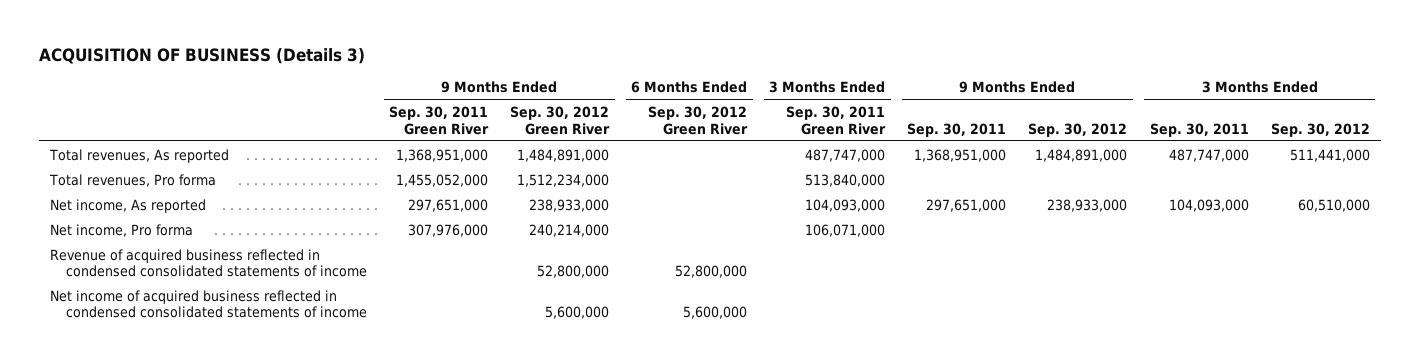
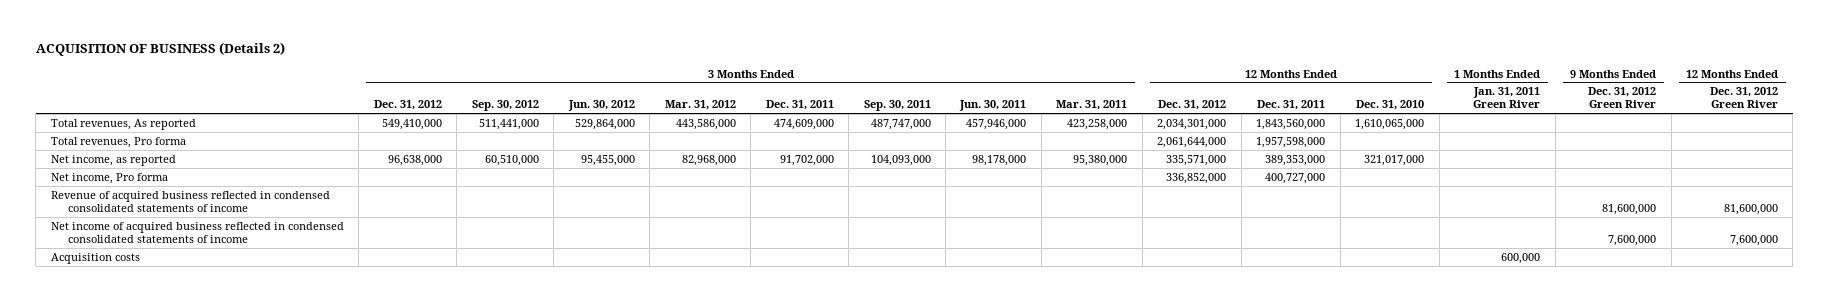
- ACQUISITION OF BUSINESS (Details 3)
+ ACQUISITION OF BUSINESS (Details 2)
- | 9 Months Ended Sep. 30, 2011 Green River | 9 Months Ended Sep. 30, 2012 Green River | 6 Months Ended Sep. 30, 2012 Green River | 3 Months Ended Sep. 30, 2011 Green River | 9 Months Ended Sep. 30, 2011 | 9 Months Ended Sep. 30, 2012 | 3 Months Ended Sep. 30, 2011 | 3 Months Ended Sep. 30, 2012
+ | 3 Months Ended Dec. 31, 2012 | 3 Months Ended Sep. 30, 2012 | 3 Months Ended Jun. 30, 2012 | 3 Months Ended Mar. 31, 2012 | 3 Months Ended Dec. 31, 2011 | 3 Months Ended Sep. 30, 2011 | 3 Months Ended Jun. 30, 2011 | 3 Months Ended Mar. 31, 2011 | 12 Months Ended Dec. 31, 2012 | 12 Months Ended Dec. 31, 2011 | 12 Months Ended Dec. 31, 2010 | 1 Months Ended Jan. 31, 2011 Green River | 9 Months Ended Dec. 31, 2012 Green River | 12 Months Ended Dec. 31, 2012 Green River
- Net income, As reported | 297,651,000 | 238,933,000 | | 104,093,000 | 297,651,000 | 238,933,000 | 104,093,000 | 60,510,000
+ Net income, as reported | 96,638,000 | 60,510,000 | 95,455,000 | 82,968,000 | 91,702,000 | 104,093,000 | 98,178,000 | 95,380,000 | 335,571,000 | 389,353,000 | 321,017,000 | | |
+ Acquisition costs | | | | | | | | | | | | 600,000 | |

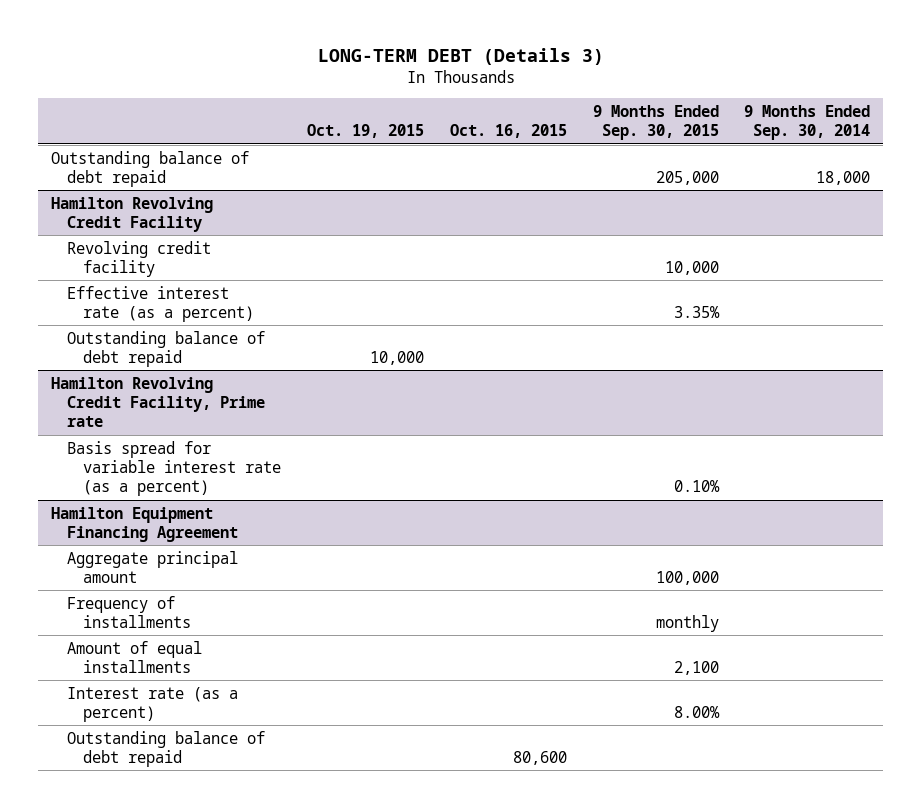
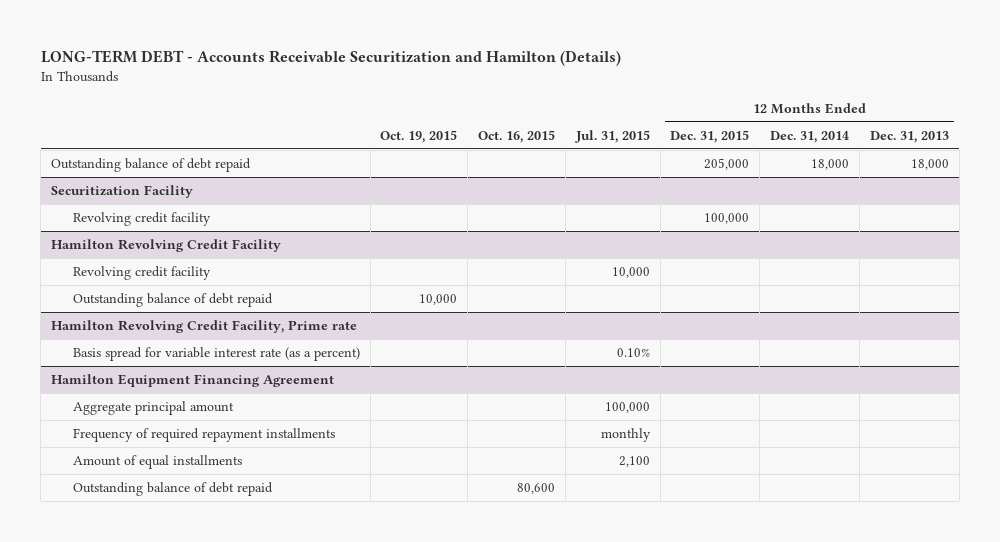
- LONG-TERM DEBT (Details 3)
+ LONG-TERM DEBT - Accounts Receivable Securitization and Hamilton (Details)
- | Oct. 19, 2015 | Oct. 16, 2015 | 9 Months Ended Sep. 30, 2015 | 9 Months Ended Sep. 30, 2014
+ | Oct. 19, 2015 | Oct. 16, 2015 | Jul. 31, 2015 | 12 Months Ended Dec. 31, 2015 | 12 Months Ended Dec. 31, 2014 | 12 Months Ended Dec. 31, 2013
+ Securitization Facility
+ Revolving credit facility | | | | 100,000 | |
@ Hamilton Revolving Credit Facility
- Effective interest rate (as a percent) | | | 3.35% |
@ Hamilton Equipment Financing Agreement
- Frequency of installments | | | monthly |
+ Frequency of required repayment installments | | | monthly | | |
- Interest rate (as a percent) | | | 8.00% |

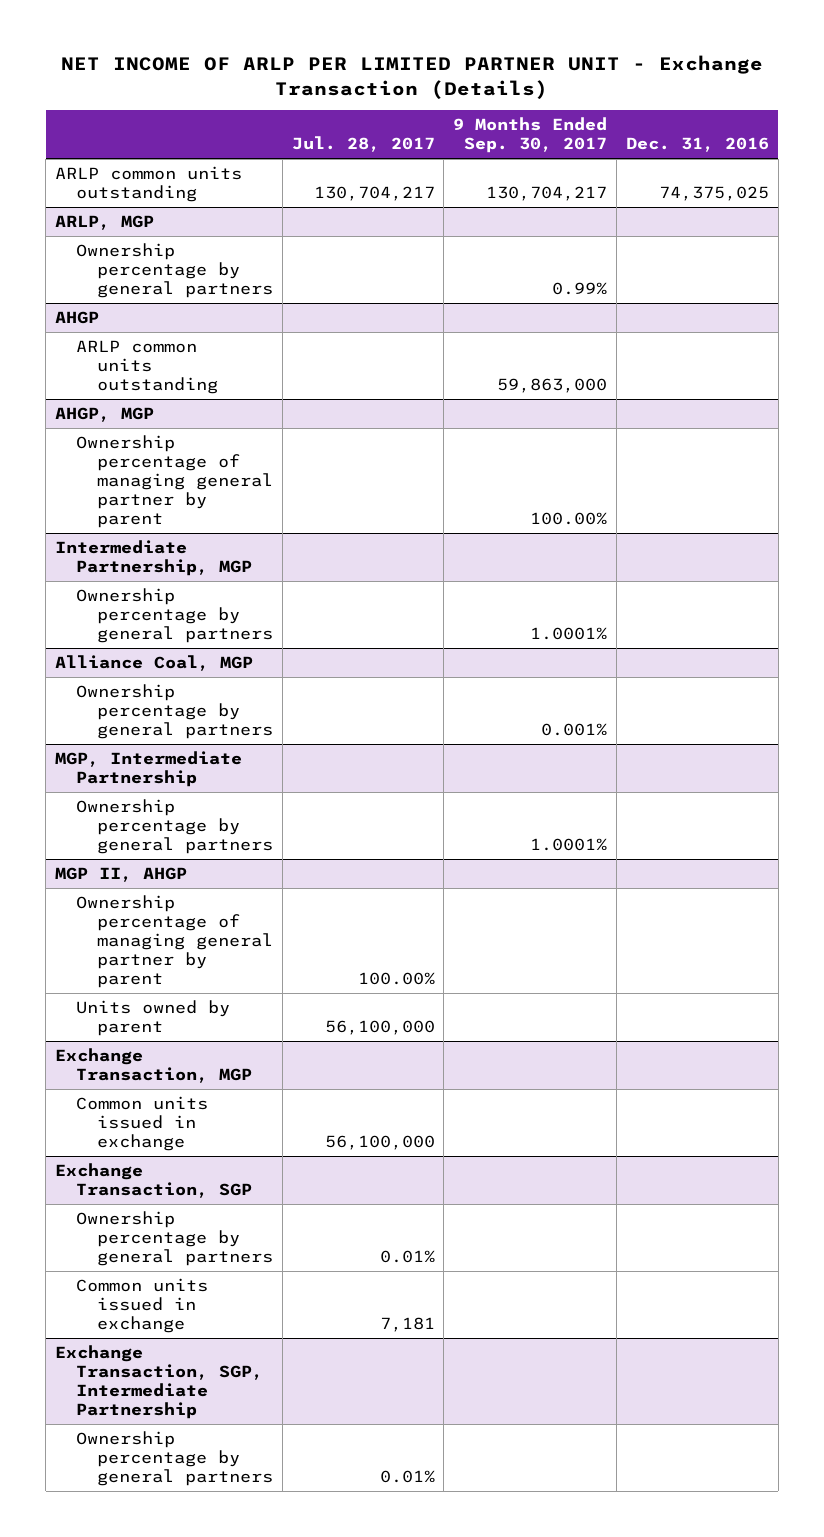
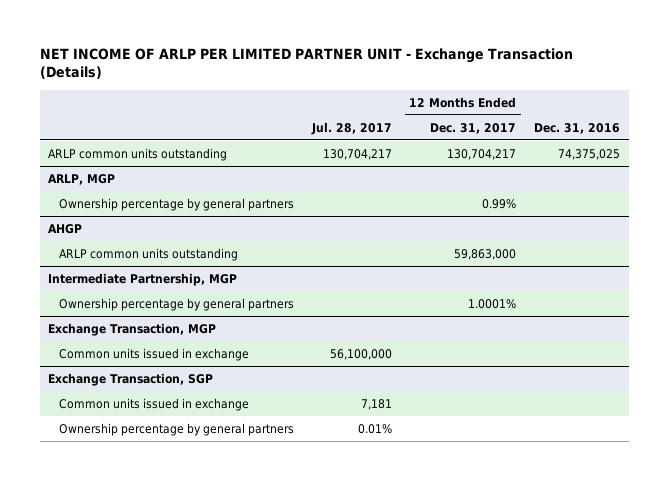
- | Jul. 28, 2017 | 9 Months Ended Sep. 30, 2017 | Dec. 31, 2016
+ | Jul. 28, 2017 | 12 Months Ended Dec. 31, 2017 | Dec. 31, 2016
- AHGP, MGP
- Ownership percentage of managing general partner by parent | | 100.00% |
- Alliance Coal, MGP
- Ownership percentage by general partners | | 0.001% |
- MGP, Intermediate Partnership
- Ownership percentage by general partners | | 1.0001% |
- MGP II, AHGP
- Ownership percentage of managing general partner by parent | 100.00% | |
- Units owned by parent | 56,100,000 | |
- Exchange Transaction, SGP, Intermediate Partnership
- Ownership percentage by general partners | 0.01% | |
@ Exchange Transaction, SGP
moved down: Ownership percentage by general partners | 0.01% | |

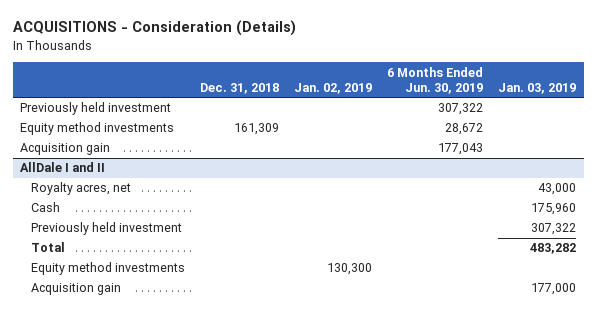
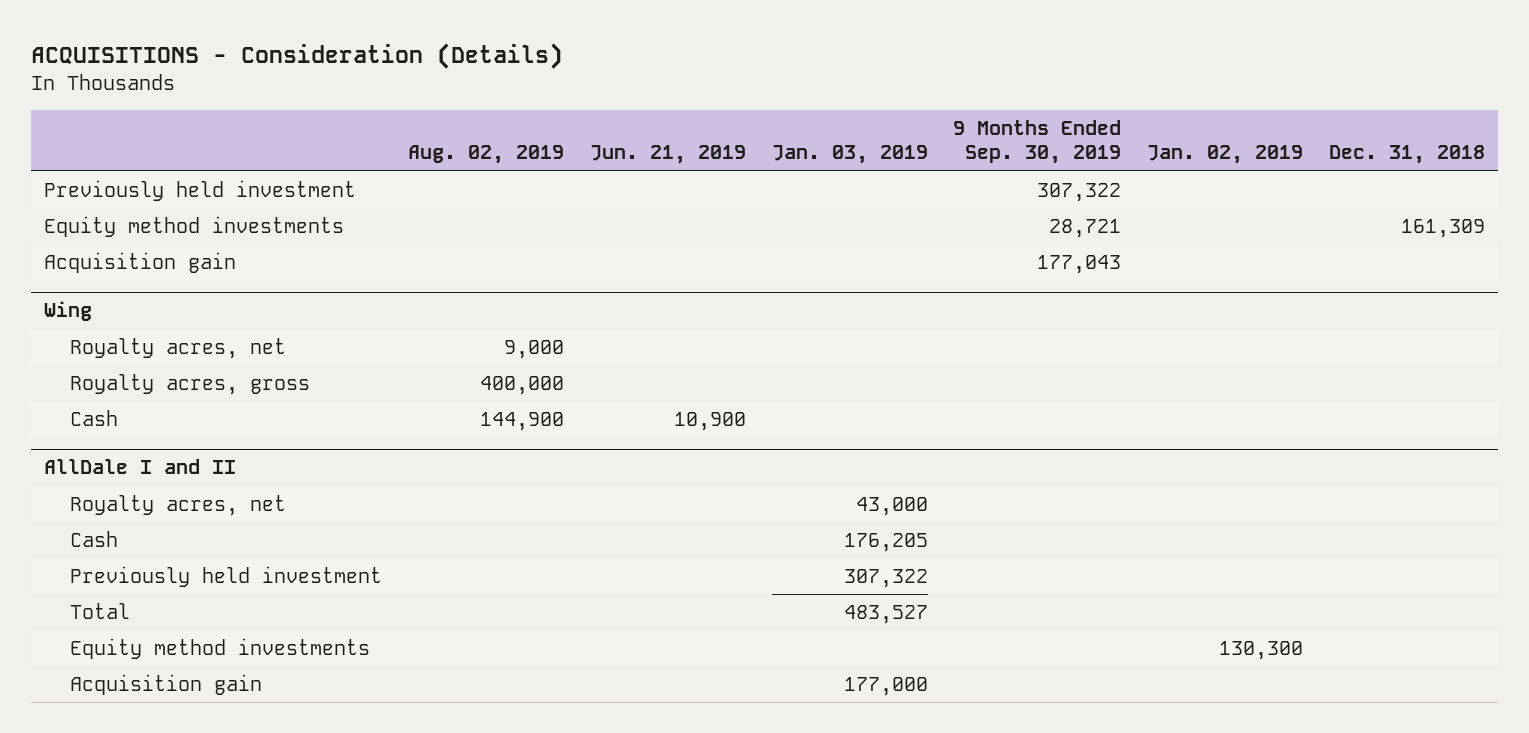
- | Dec. 31, 2018 | Jan. 02, 2019 | 6 Months Ended Jun. 30, 2019 | Jan. 03, 2019
+ | Aug. 02, 2019 | Jun. 21, 2019 | Jan. 03, 2019 | 9 Months Ended Sep. 30, 2019 | Jan. 02, 2019 | Dec. 31, 2018
+ Wing
+ Royalty acres, net | 9,000 | | | | |
+ Royalty acres, gross | 400,000 | | | | |
+ Cash | 144,900 | 10,900 | | | |
@ AllDale I and II
- Cash | | | | 175,960
+ Cash | | | 176,205 | | |
- Total | | | | 483,282
+ Total | | | 483,527 | | |

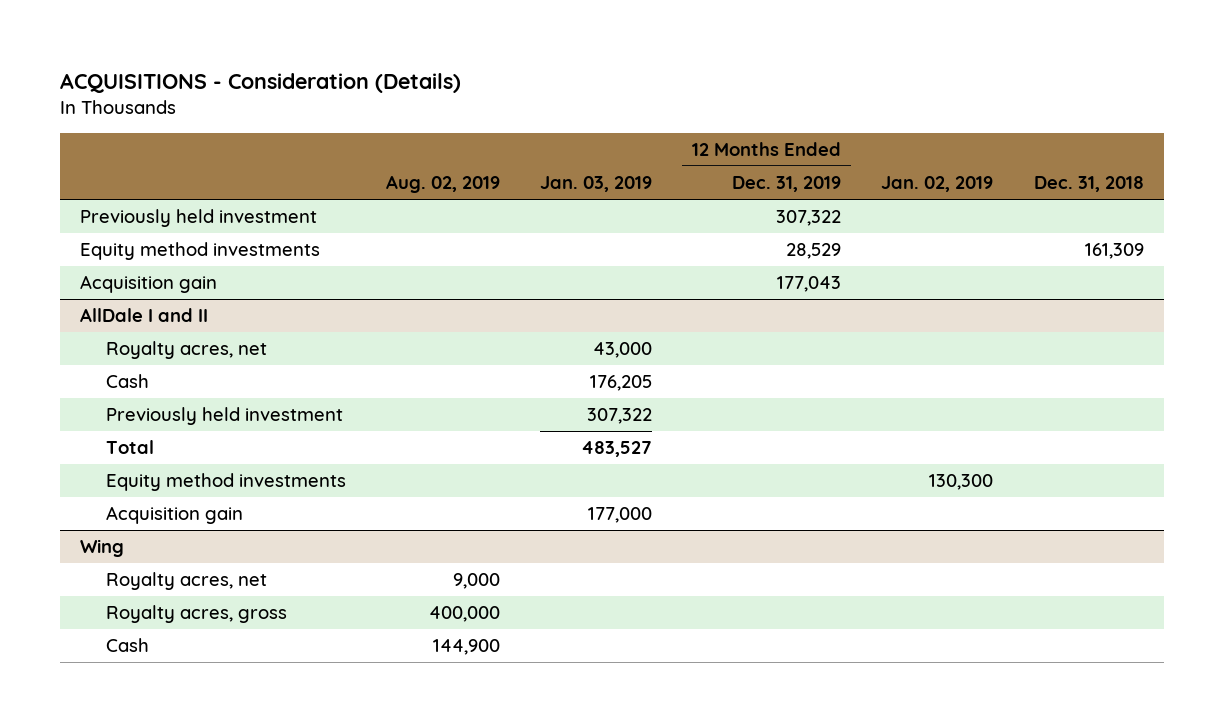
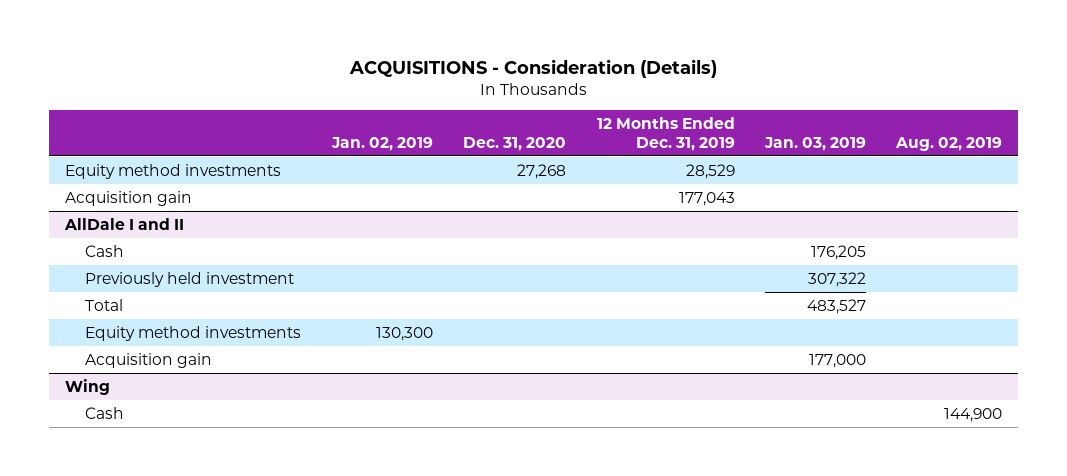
- | Aug. 02, 2019 | Jan. 03, 2019 | 12 Months Ended Dec. 31, 2019 | Jan. 02, 2019 | Dec. 31, 2018
+ | Jan. 02, 2019 | Dec. 31, 2020 | 12 Months Ended Dec. 31, 2019 | Jan. 03, 2019 | Aug. 02, 2019
- Previously held investment | | | 307,322 | |
@ AllDale I and II
- Royalty acres, net | | 43,000 | | |
@ Wing
- Royalty acres, net | 9,000 | | | |
- Royalty acres, gross | 400,000 | | | |

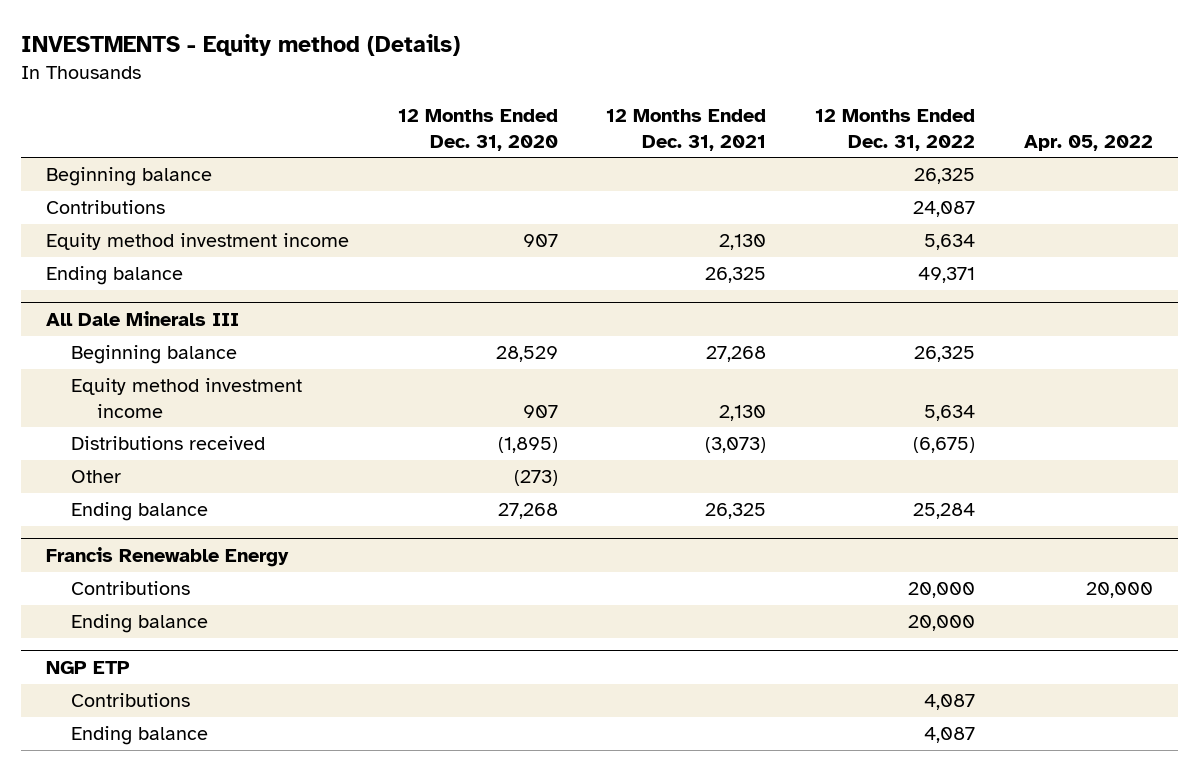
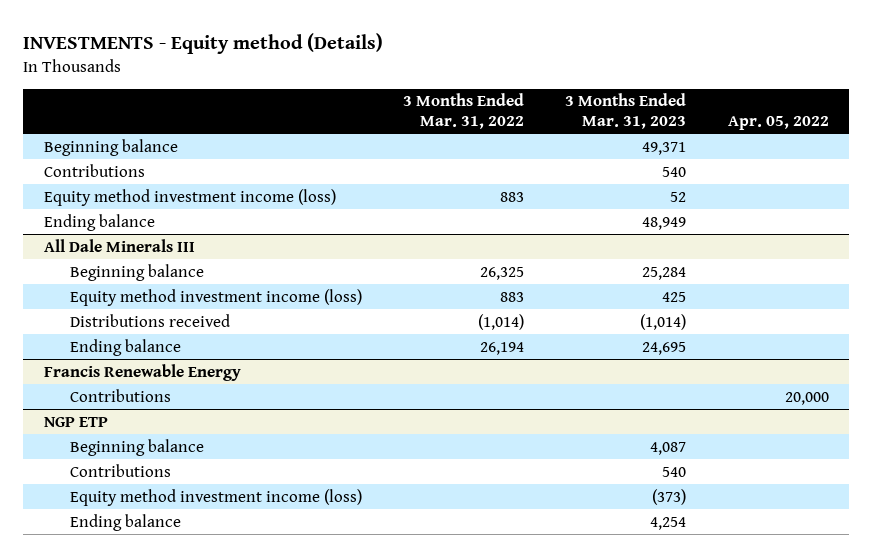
- | 12 Months Ended Dec. 31, 2020 | 12 Months Ended Dec. 31, 2021 | 12 Months Ended Dec. 31, 2022 | Apr. 05, 2022
+ | 3 Months Ended Mar. 31, 2022 | 3 Months Ended Mar. 31, 2023 | Apr. 05, 2022
- Equity method investment income | 907 | 2,130 | 5,634 |
+ Equity method investment income (loss) | 883 | 52 |
@ All Dale Minerals III
- Equity method investment income | 907 | 2,130 | 5,634 |
+ Equity method investment income (loss) | 883 | 425 |
- Other | (273) | | |
@ Francis Renewable Energy
- Ending balance | | | 20,000 |
@ NGP ETP
+ Beginning balance | | 4,087 |
+ Equity method investment income (loss) | | (373) |

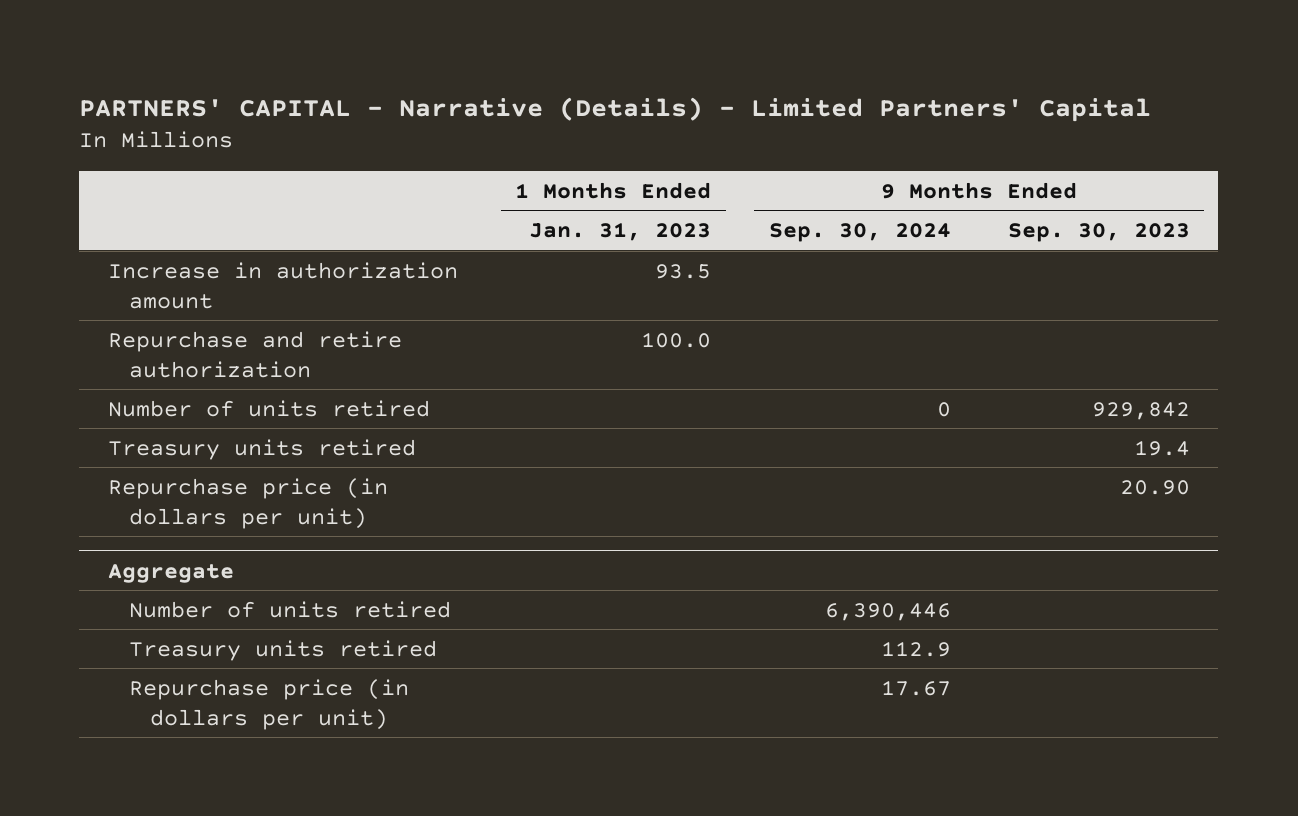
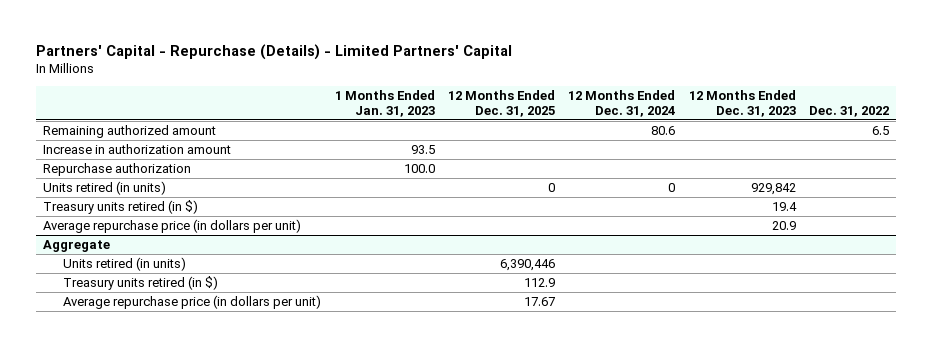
- PARTNERS' CAPITAL - Narrative (Details) - Limited Partners' Capital
+ Partners' Capital - Repurchase (Details) - Limited Partners' Capital
- | 1 Months Ended Jan. 31, 2023 | 9 Months Ended Sep. 30, 2024 | 9 Months Ended Sep. 30, 2023
+ | 1 Months Ended Jan. 31, 2023 | 12 Months Ended Dec. 31, 2025 | 12 Months Ended Dec. 31, 2024 | 12 Months Ended Dec. 31, 2023 | Dec. 31, 2022
+ Remaining authorized amount | | | 80.6 | | 6.5
- Repurchase and retire authorization | 100.0 | |
- Number of units retired | | 0 | 929,842
- Treasury units retired | | | 19.4
- Repurchase price (in dollars per unit) | | | 20.90
+ Repurchase authorization | 100.0 | | | |
+ Units retired (in units) | | 0 | 0 | 929,842 |
+ Treasury units retired (in $) | | | | 19.4 |
+ Average repurchase price (in dollars per unit) | | | | 20.9 |
@ Aggregate
- Number of units retired | | 6,390,446 |
- Treasury units retired | | 112.9 |
- Repurchase price (in dollars per unit) | | 17.67 |
+ Units retired (in units) | | 6,390,446 | | |
+ Treasury units retired (in $) | | 112.9 | | |
+ Average repurchase price (in dollars per unit) | | 17.67 | | |

